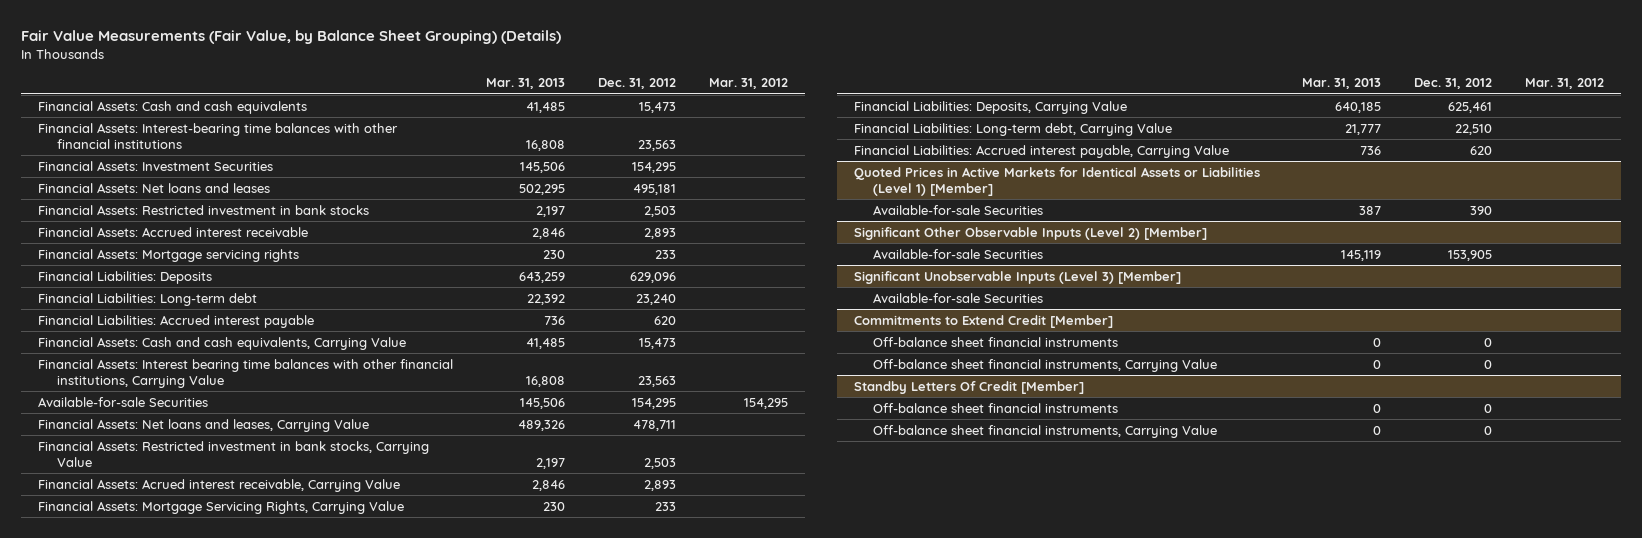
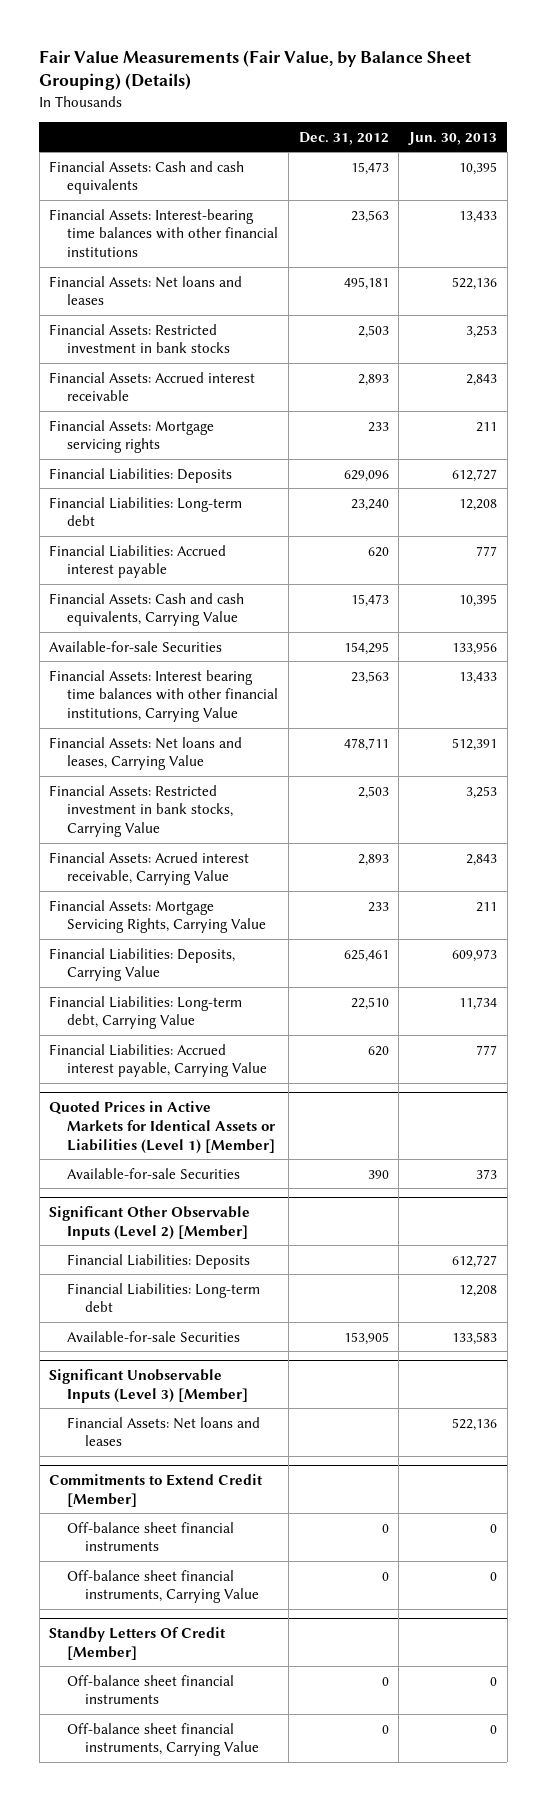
- | Mar. 31, 2013 | Dec. 31, 2012 | Mar. 31, 2012
+ | Dec. 31, 2012 | Jun. 30, 2013
- Financial Assets: Investment Securities | 145,506 | 154,295 |
moved down: Financial Assets: Interest bearing time balances with other financial institutions, Carrying Value | 23,563 | 13,433
@ Significant Other Observable Inputs (Level 2) [Member]
+ Financial Liabilities: Deposits | | 612,727
+ Financial Liabilities: Long-term debt | | 12,208
@ Significant Unobservable Inputs (Level 3) [Member]
- Available-for-sale Securities
+ Financial Assets: Net loans and leases | | 522,136

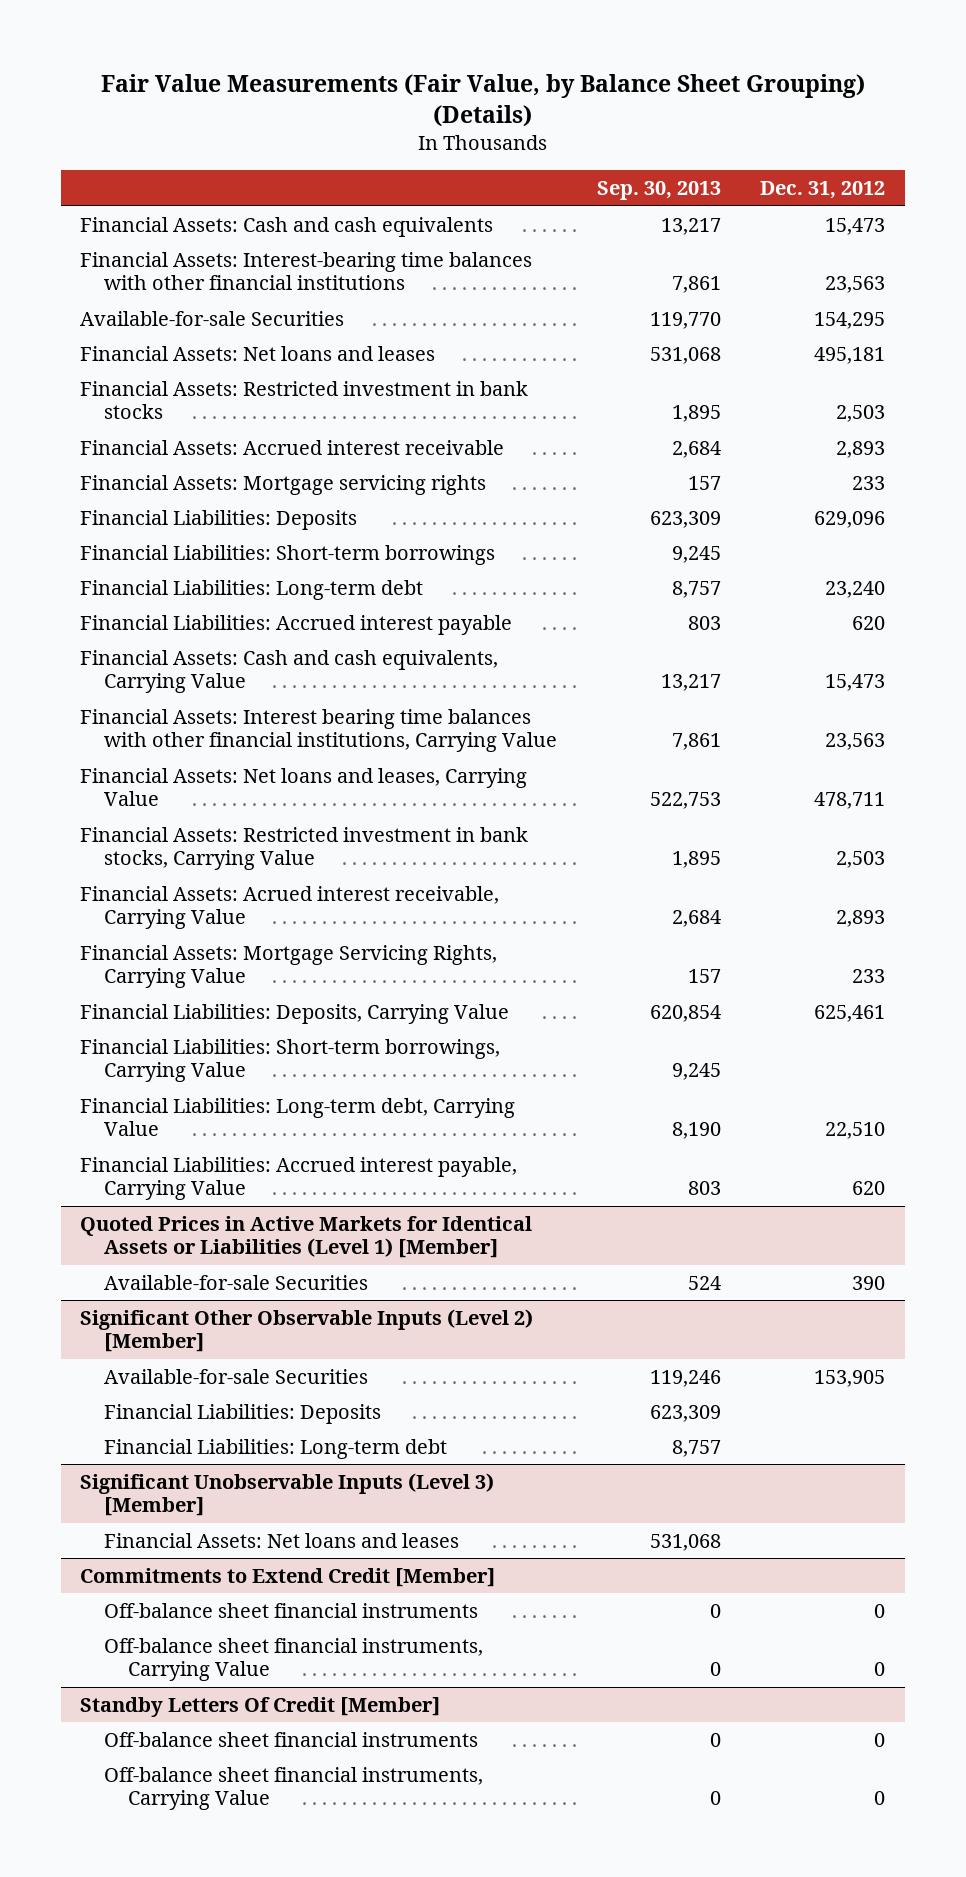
- | Dec. 31, 2012 | Jun. 30, 2013
+ | Sep. 30, 2013 | Dec. 31, 2012
moved up: Available-for-sale Securities | 119,770 | 154,295
+ Financial Liabilities: Short-term borrowings | 9,245 |
+ Financial Liabilities: Short-term borrowings, Carrying Value | 9,245 |
@ Significant Other Observable Inputs (Level 2) [Member]
moved up: Available-for-sale Securities | 119,246 | 153,905

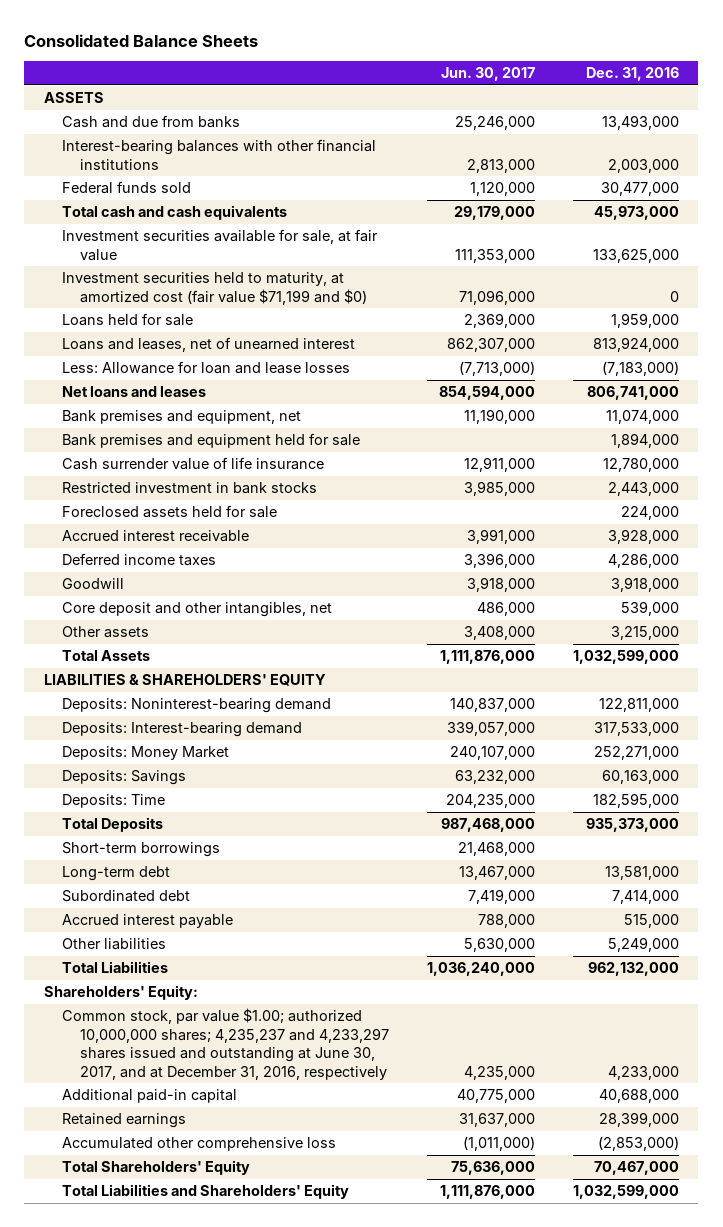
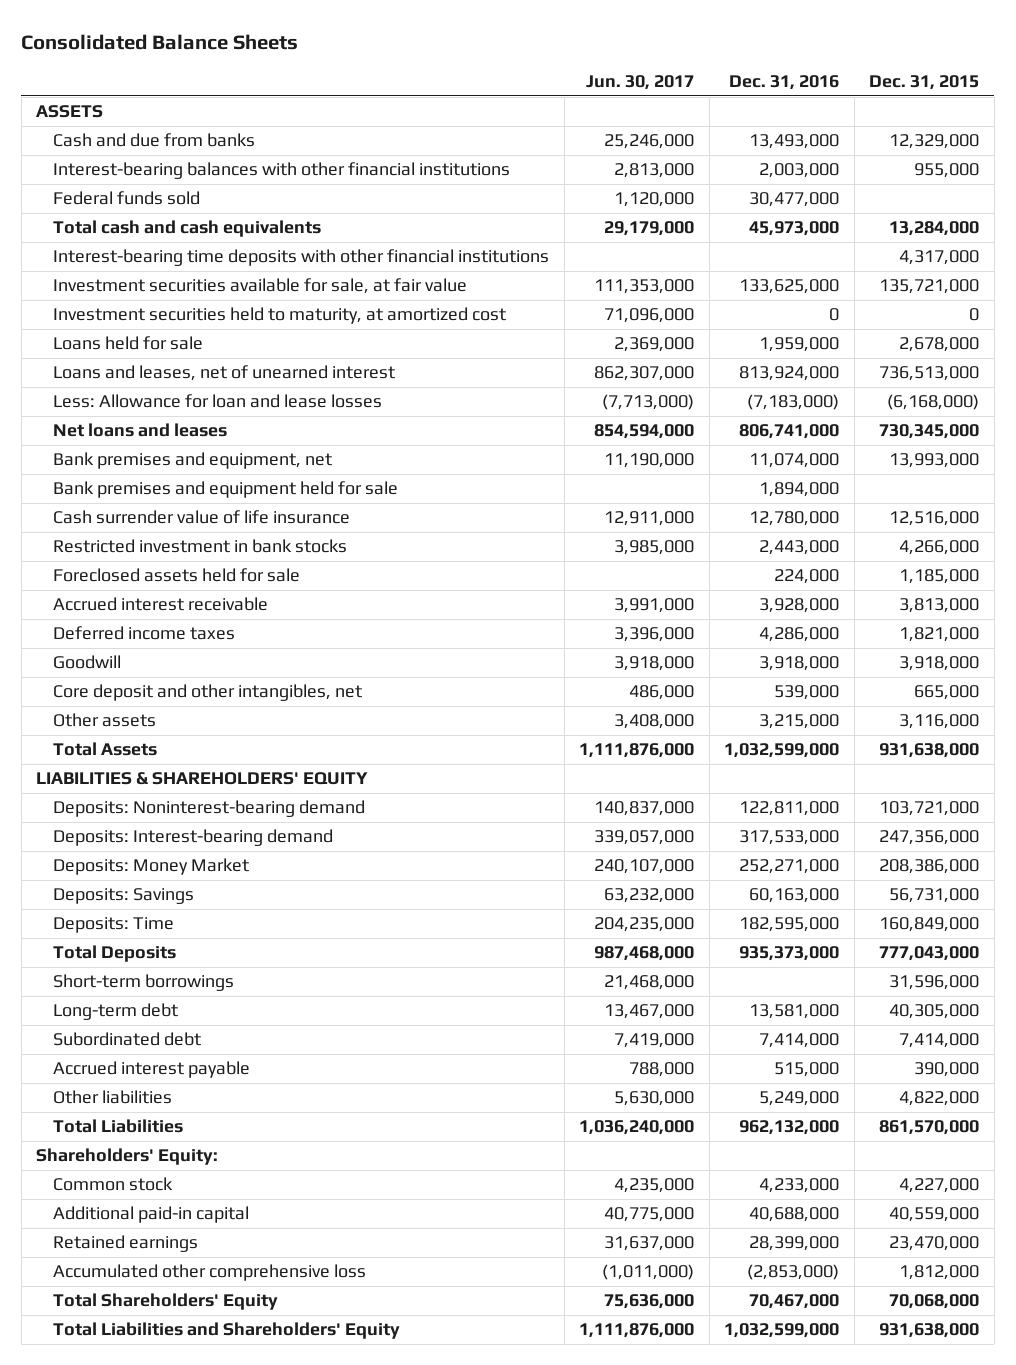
- | Jun. 30, 2017 | Dec. 31, 2016
+ | Jun. 30, 2017 | Dec. 31, 2016 | Dec. 31, 2015
+ Interest-bearing time deposits with other financial institutions | | | 4,317,000
- Investment securities held to maturity, at amortized cost (fair value $71,199 and $0) | 71,096,000 | 0
+ Investment securities held to maturity, at amortized cost | 71,096,000 | 0 | 0
- Common stock, par value $1.00; authorized 10,000,000 shares; 4,235,237 and 4,233,297 shares issued and outstanding at June 30, 2017, and at December 31, 2016, respectively | 4,235,000 | 4,233,000
+ Common stock | 4,235,000 | 4,233,000 | 4,227,000

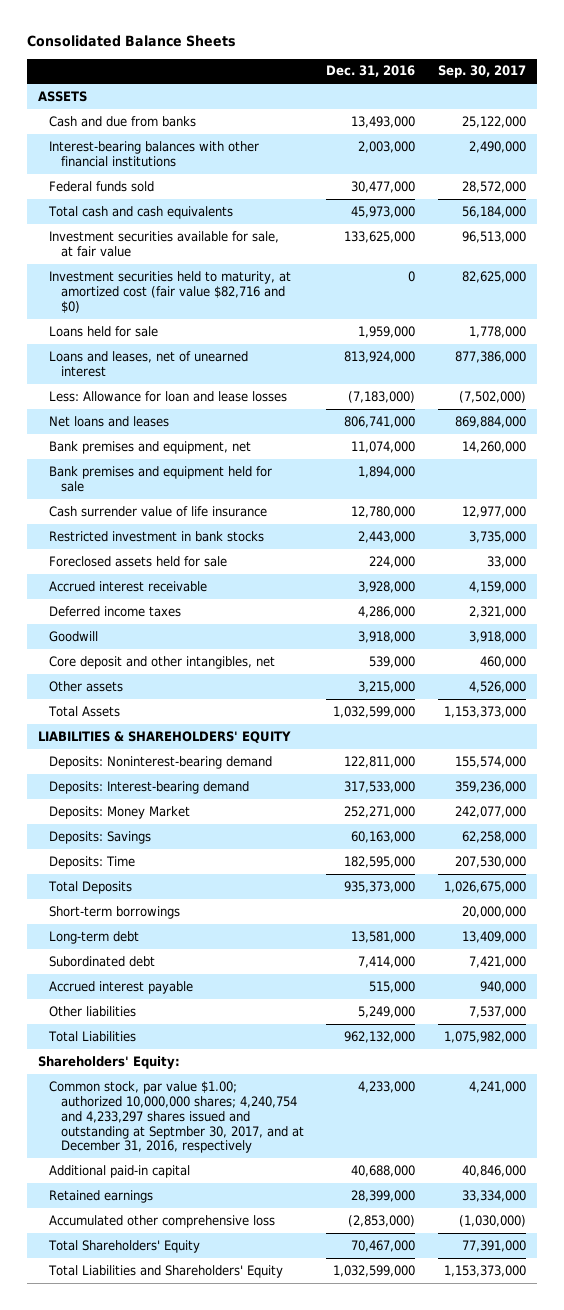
- | Jun. 30, 2017 | Dec. 31, 2016 | Dec. 31, 2015
+ | Dec. 31, 2016 | Sep. 30, 2017
- Interest-bearing time deposits with other financial institutions | | | 4,317,000
- Investment securities held to maturity, at amortized cost | 71,096,000 | 0 | 0
+ Investment securities held to maturity, at amortized cost (fair value $82,716 and $0) | 0 | 82,625,000
- Common stock | 4,235,000 | 4,233,000 | 4,227,000
+ Common stock, par value $1.00; authorized 10,000,000 shares; 4,240,754 and 4,233,297 shares issued and outstanding at Septmber 30, 2017, and at December 31, 2016, respectively | 4,233,000 | 4,241,000

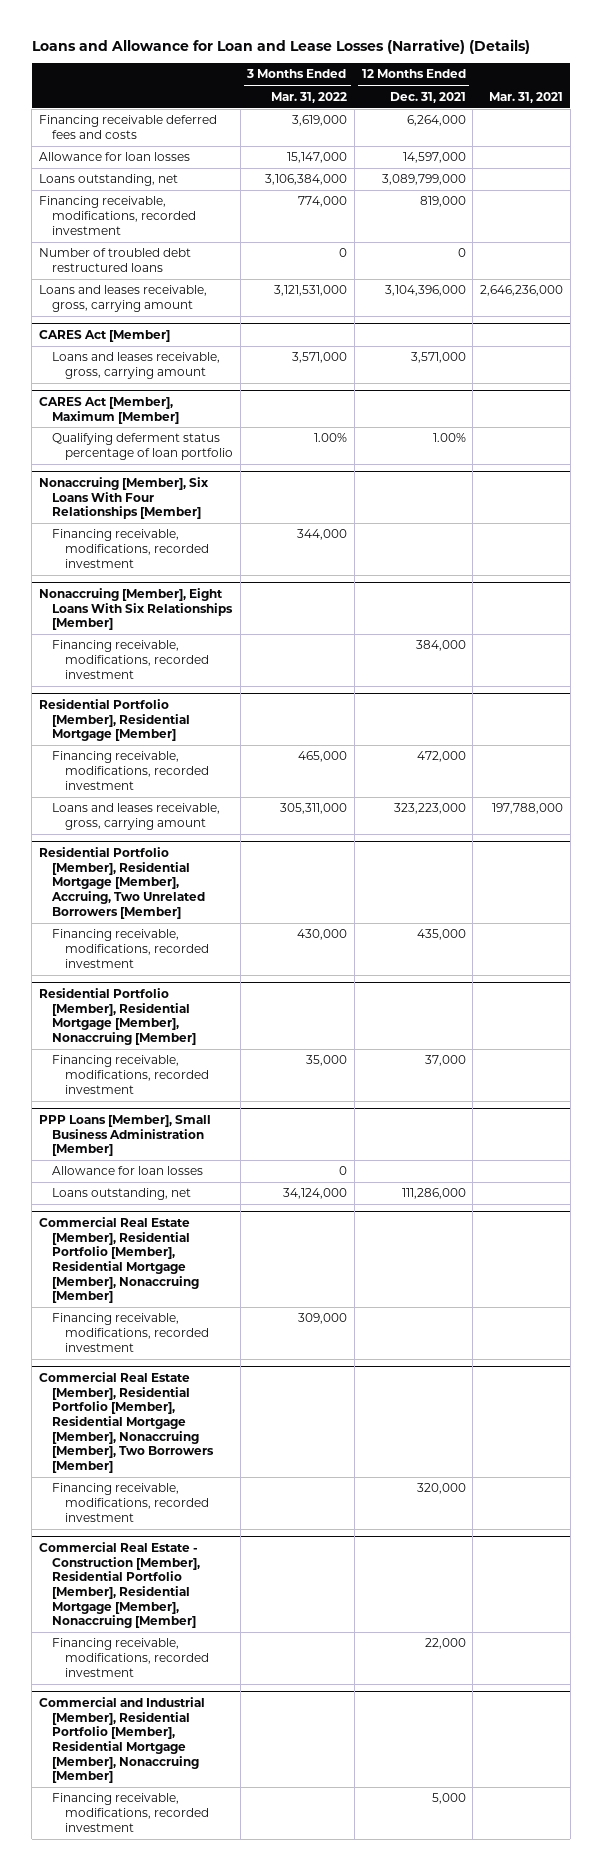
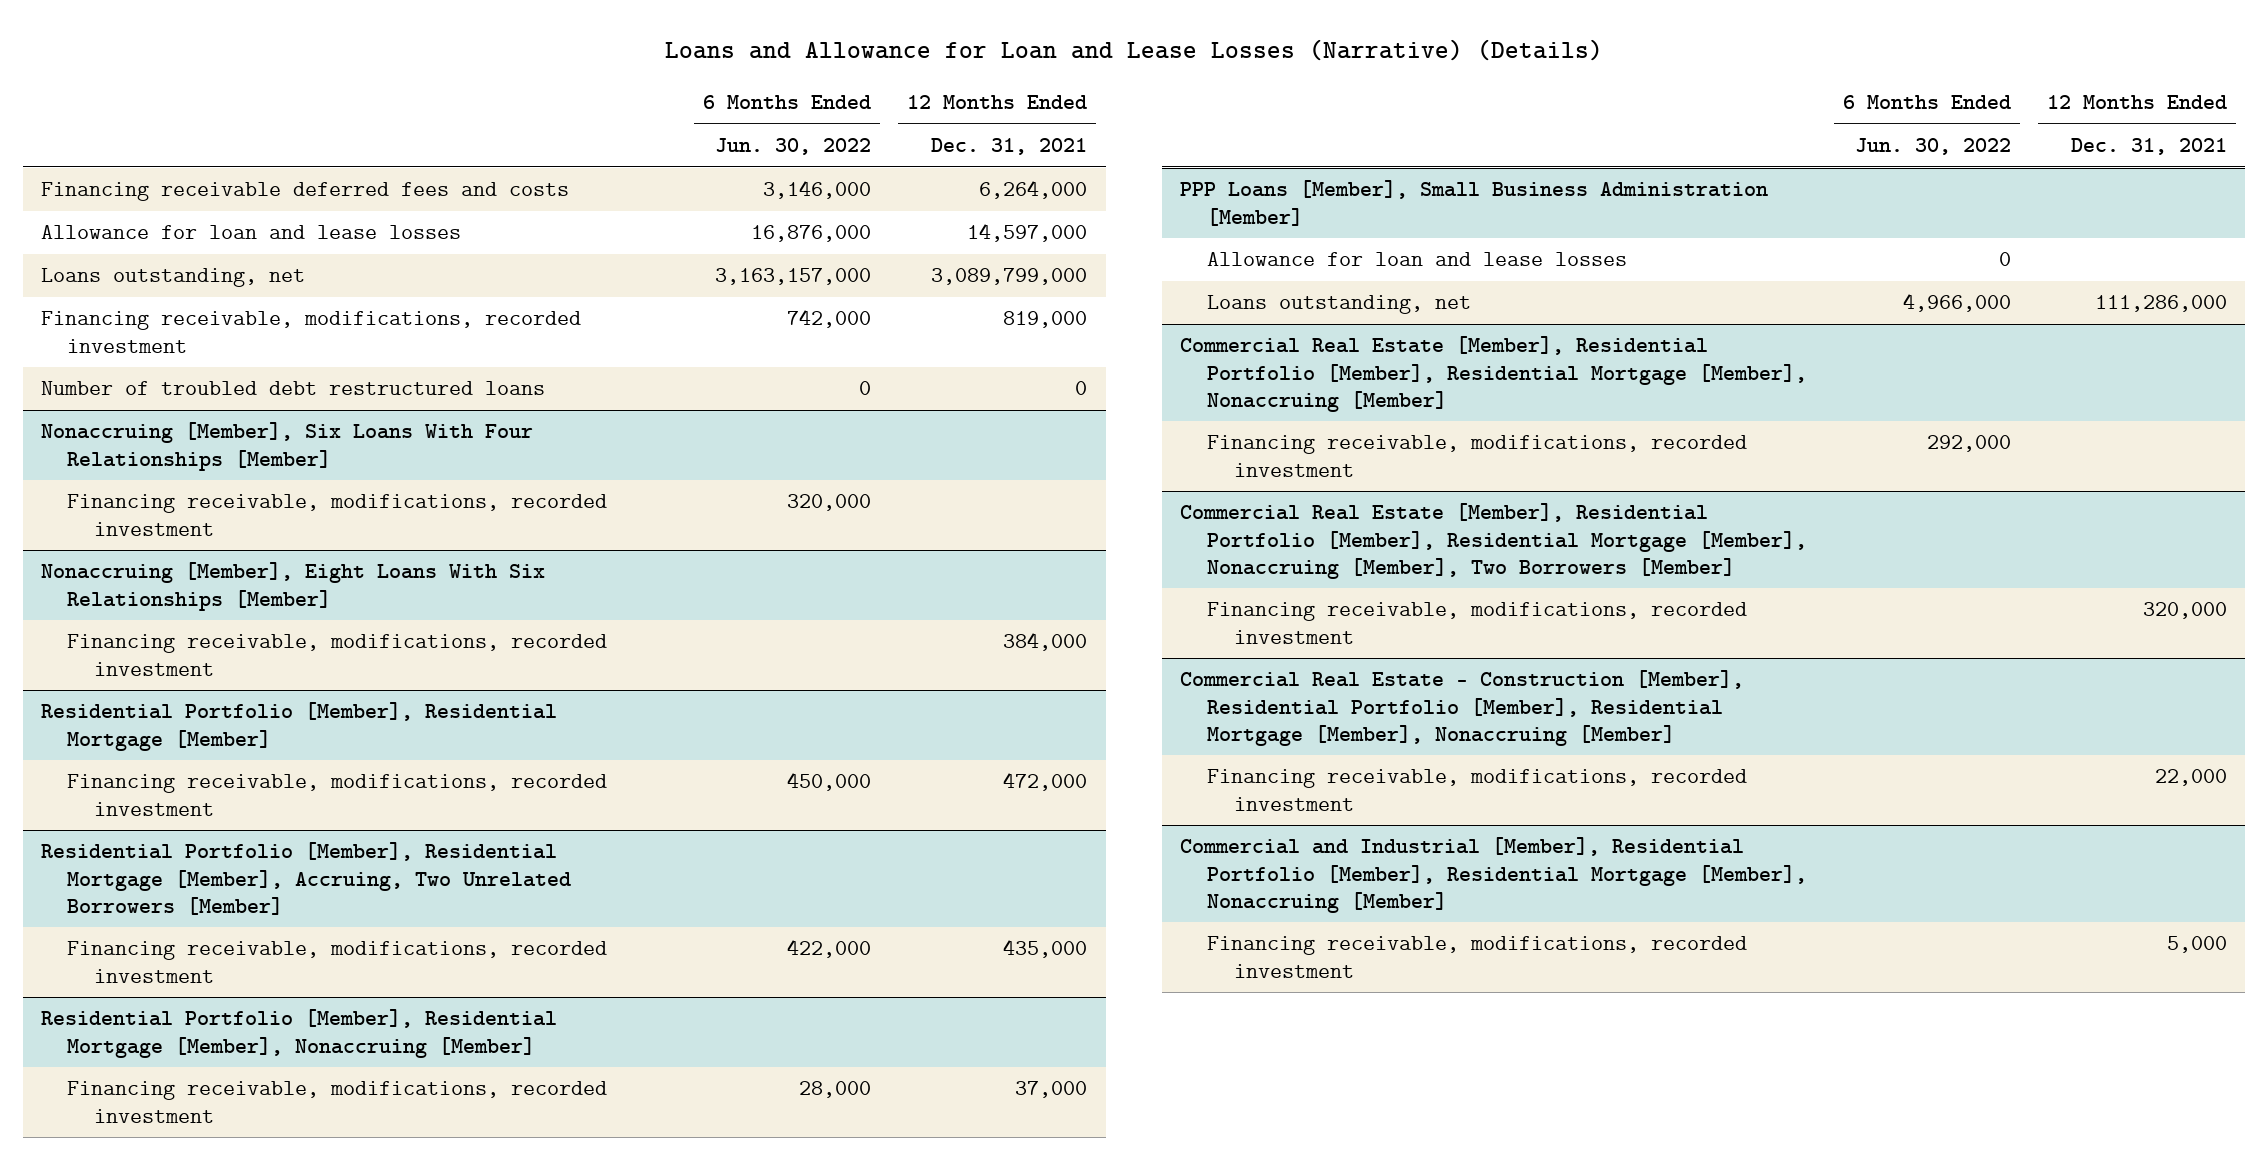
- | 3 Months Ended Mar. 31, 2022 | 12 Months Ended Dec. 31, 2021 | Mar. 31, 2021
+ | 6 Months Ended Jun. 30, 2022 | 12 Months Ended Dec. 31, 2021
- Allowance for loan losses | 15,147,000 | 14,597,000 |
+ Allowance for loan and lease losses | 16,876,000 | 14,597,000
- Loans and leases receivable, gross, carrying amount | 3,121,531,000 | 3,104,396,000 | 2,646,236,000
- CARES Act [Member]
- Loans and leases receivable, gross, carrying amount | 3,571,000 | 3,571,000 |
- CARES Act [Member], Maximum [Member]
- Qualifying deferment status percentage of loan portfolio | 1.00% | 1.00% |
@ Residential Portfolio [Member], Residential Mortgage [Member]
- Loans and leases receivable, gross, carrying amount | 305,311,000 | 323,223,000 | 197,788,000
@ PPP Loans [Member], Small Business Administration [Member]
- Allowance for loan losses | 0 | |
+ Allowance for loan and lease losses | 0 |

